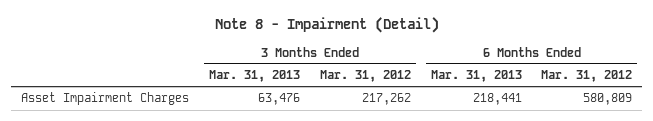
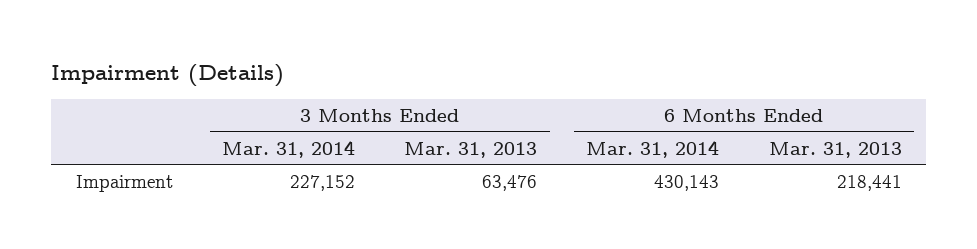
- Note 8 - Impairment (Detail)
+ Impairment (Details)
- | 3 Months Ended Mar. 31, 2013 | 3 Months Ended Mar. 31, 2012 | 6 Months Ended Mar. 31, 2013 | 6 Months Ended Mar. 31, 2012
+ | 3 Months Ended Mar. 31, 2014 | 3 Months Ended Mar. 31, 2013 | 6 Months Ended Mar. 31, 2014 | 6 Months Ended Mar. 31, 2013
- Asset Impairment Charges | 63,476 | 217,262 | 218,441 | 580,809
+ Impairment | 227,152 | 63,476 | 430,143 | 218,441

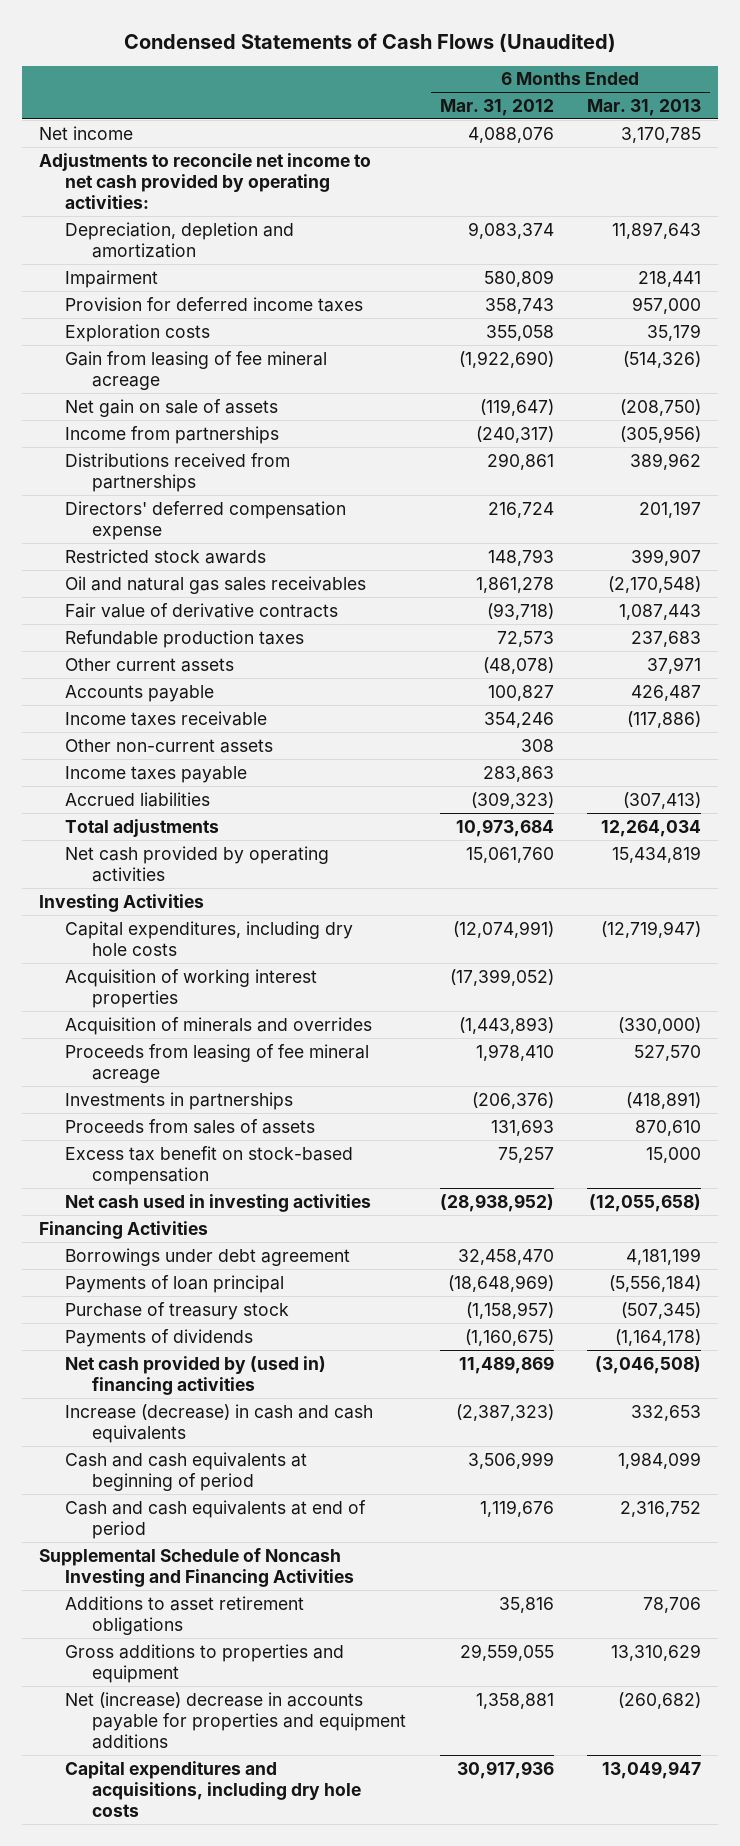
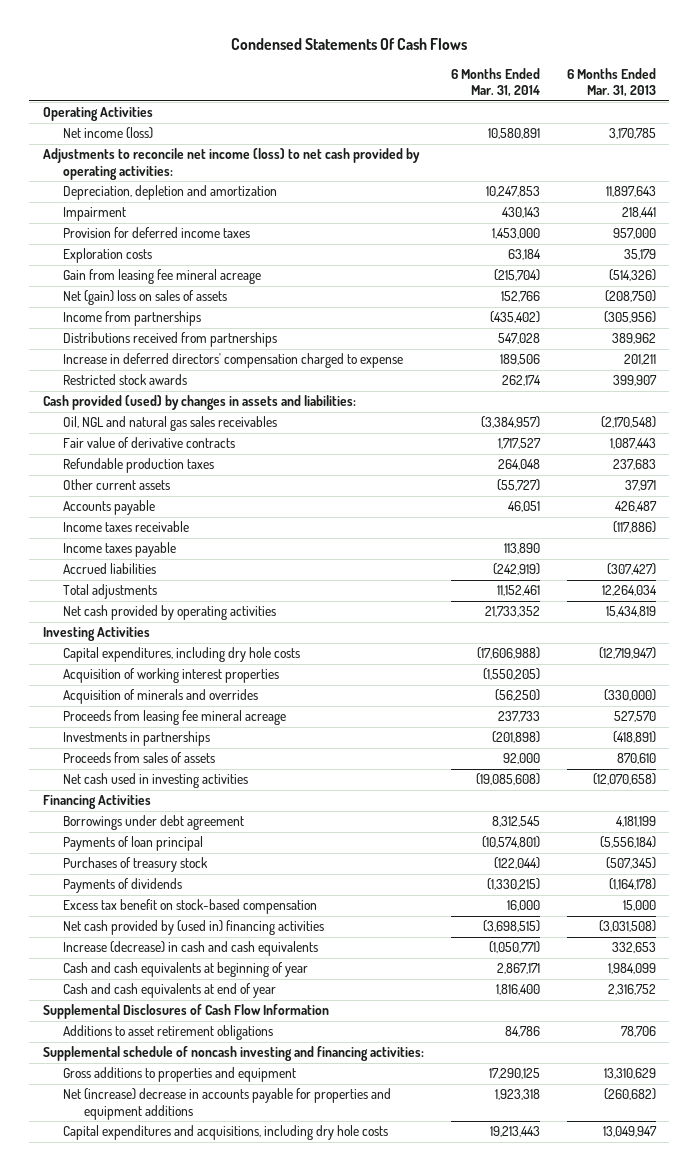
- Condensed Statements of Cash Flows (Unaudited)
+ Condensed Statements Of Cash Flows
- | 6 Months Ended Mar. 31, 2012 | 6 Months Ended Mar. 31, 2013
+ | 6 Months Ended Mar. 31, 2014 | 6 Months Ended Mar. 31, 2013
- Net income | 4,088,076 | 3,170,785
- Adjustments to reconcile net income to net cash provided by operating activities:
+ Operating Activities
+ Net income (loss) | 10,580,891 | 3,170,785
+ Adjustments to reconcile net income (loss) to net cash provided by operating activities:
- Gain from leasing of fee mineral acreage | (1,922,690) | (514,326)
- Net gain on sale of assets | (119,647) | (208,750)
+ Gain from leasing fee mineral acreage | (215,704) | (514,326)
+ Net (gain) loss on sales of assets | 152,766 | (208,750)
- Directors' deferred compensation expense | 216,724 | 201,197
+ Increase in deferred directors' compensation charged to expense | 189,506 | 201,211
- Oil and natural gas sales receivables | 1,861,278 | (2,170,548)
+ Cash provided (used) by changes in assets and liabilities:
+ Oil, NGL and natural gas sales receivables | (3,384,957) | (2,170,548)
- Other non-current assets | 308 |
- Accrued liabilities | (309,323) | (307,413)
+ Accrued liabilities | (242,919) | (307,427)
- Proceeds from leasing of fee mineral acreage | 1,978,410 | 527,570
+ Proceeds from leasing fee mineral acreage | 237,733 | 527,570
- Net cash used in investing activities | (28,938,952) | (12,055,658)
+ Net cash used in investing activities | (19,085,608) | (12,070,658)
- Purchase of treasury stock | (1,158,957) | (507,345)
+ Purchases of treasury stock | (122,044) | (507,345)
- Net cash provided by (used in) financing activities | 11,489,869 | (3,046,508)
moved down: Excess tax benefit on stock-based compensation | 16,000 | 15,000
+ Net cash provided by (used in) financing activities | (3,698,515) | (3,031,508)
- Cash and cash equivalents at beginning of period | 3,506,999 | 1,984,099
- Cash and cash equivalents at end of period | 1,119,676 | 2,316,752
- Supplemental Schedule of Noncash Investing and Financing Activities
+ Cash and cash equivalents at beginning of year | 2,867,171 | 1,984,099
+ Cash and cash equivalents at end of year | 1,816,400 | 2,316,752
+ Supplemental Disclosures of Cash Flow Information
+ Supplemental schedule of noncash investing and financing activities:

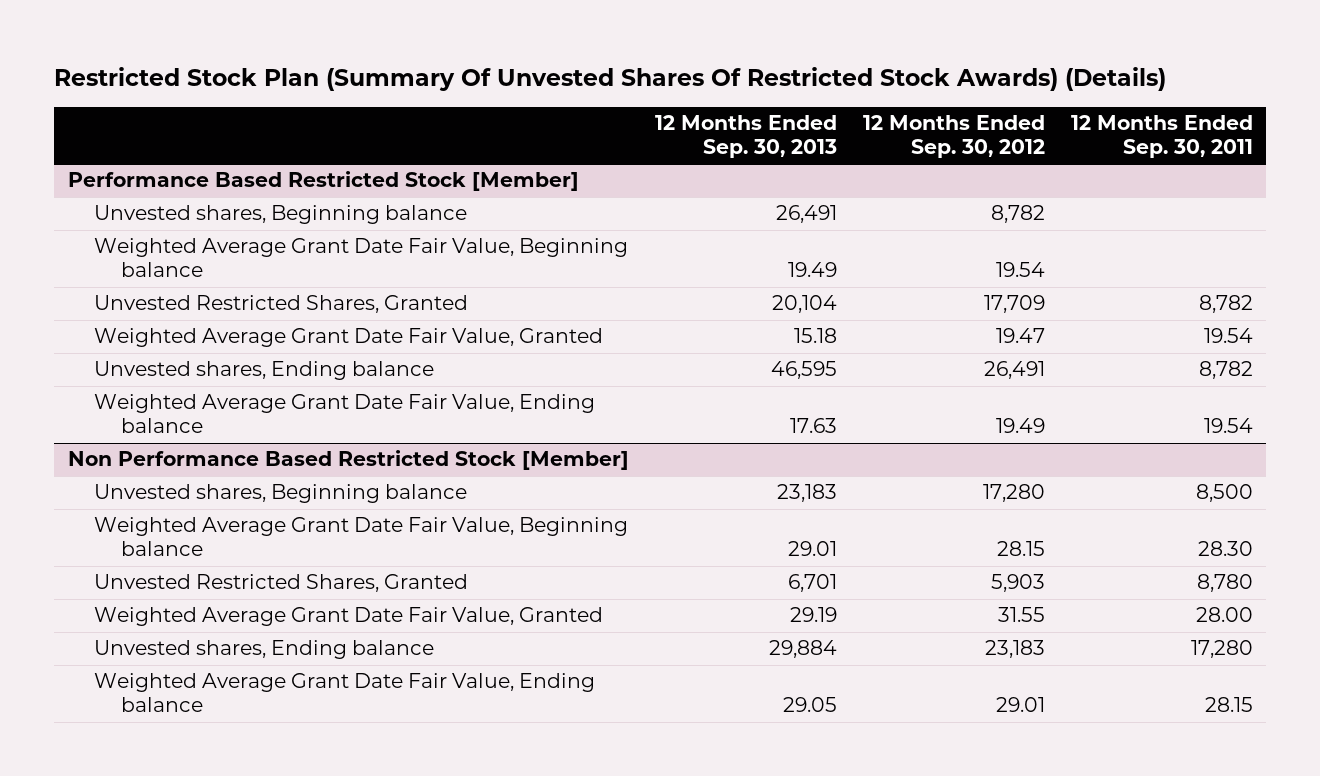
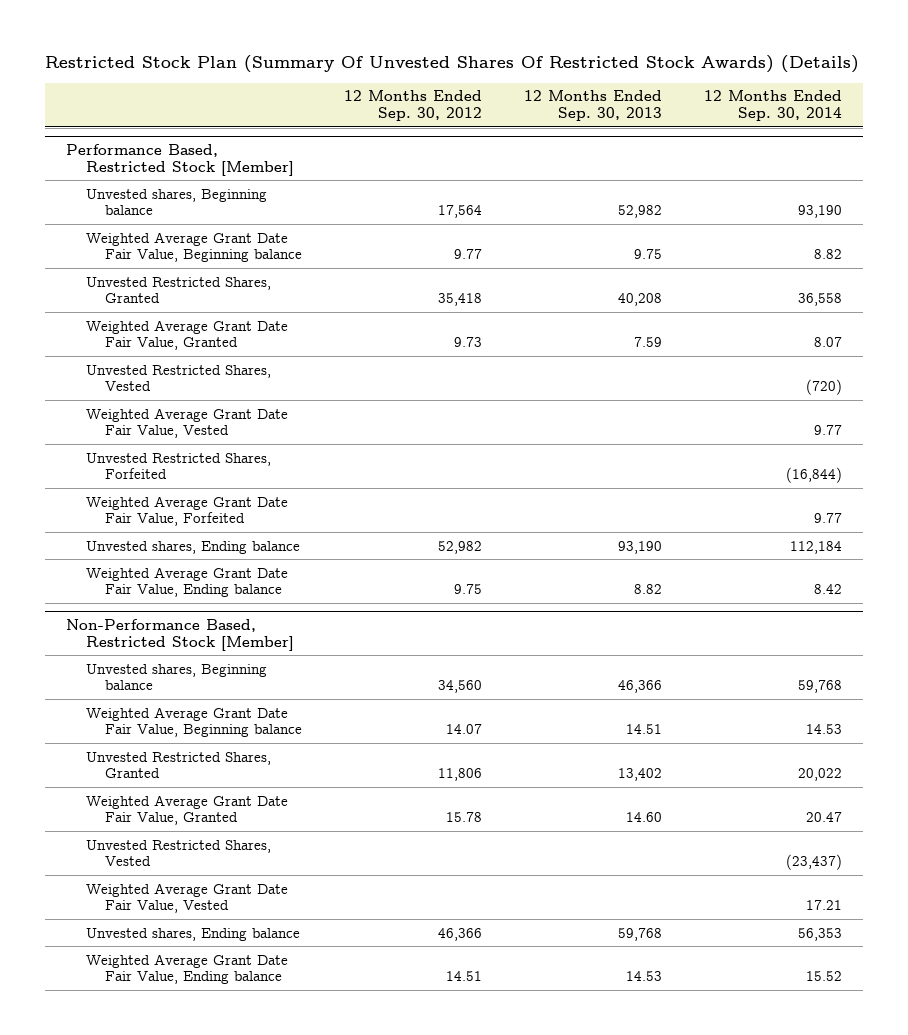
- | 12 Months Ended Sep. 30, 2013 | 12 Months Ended Sep. 30, 2012 | 12 Months Ended Sep. 30, 2011
+ | 12 Months Ended Sep. 30, 2012 | 12 Months Ended Sep. 30, 2013 | 12 Months Ended Sep. 30, 2014
- Performance Based Restricted Stock [Member]
- Unvested shares, Beginning balance | 26,491 | 8,782 |
- Weighted Average Grant Date Fair Value, Beginning balance | 19.49 | 19.54 |
- Unvested Restricted Shares, Granted | 20,104 | 17,709 | 8,782
- Weighted Average Grant Date Fair Value, Granted | 15.18 | 19.47 | 19.54
- Unvested shares, Ending balance | 46,595 | 26,491 | 8,782
- Weighted Average Grant Date Fair Value, Ending balance | 17.63 | 19.49 | 19.54
- Non Performance Based Restricted Stock [Member]
- Unvested shares, Beginning balance | 23,183 | 17,280 | 8,500
- Weighted Average Grant Date Fair Value, Beginning balance | 29.01 | 28.15 | 28.30
- Unvested Restricted Shares, Granted | 6,701 | 5,903 | 8,780
- Weighted Average Grant Date Fair Value, Granted | 29.19 | 31.55 | 28.00
- Unvested shares, Ending balance | 29,884 | 23,183 | 17,280
- Weighted Average Grant Date Fair Value, Ending balance | 29.05 | 29.01 | 28.15
+ Performance Based, Restricted Stock [Member]
+ Unvested shares, Beginning balance | 17,564 | 52,982 | 93,190
+ Weighted Average Grant Date Fair Value, Beginning balance | 9.77 | 9.75 | 8.82
+ Unvested Restricted Shares, Granted | 35,418 | 40,208 | 36,558
+ Weighted Average Grant Date Fair Value, Granted | 9.73 | 7.59 | 8.07
+ Unvested Restricted Shares, Vested | | | (720)
+ Weighted Average Grant Date Fair Value, Vested | | | 9.77
+ Unvested Restricted Shares, Forfeited | | | (16,844)
+ Weighted Average Grant Date Fair Value, Forfeited | | | 9.77
+ Unvested shares, Ending balance | 52,982 | 93,190 | 112,184
+ Weighted Average Grant Date Fair Value, Ending balance | 9.75 | 8.82 | 8.42
+ Non-Performance Based, Restricted Stock [Member]
+ Unvested shares, Beginning balance | 34,560 | 46,366 | 59,768
+ Weighted Average Grant Date Fair Value, Beginning balance | 14.07 | 14.51 | 14.53
+ Unvested Restricted Shares, Granted | 11,806 | 13,402 | 20,022
+ Weighted Average Grant Date Fair Value, Granted | 15.78 | 14.60 | 20.47
+ Unvested Restricted Shares, Vested | | | (23,437)
+ Weighted Average Grant Date Fair Value, Vested | | | 17.21
+ Unvested shares, Ending balance | 46,366 | 59,768 | 56,353
+ Weighted Average Grant Date Fair Value, Ending balance | 14.51 | 14.53 | 15.52

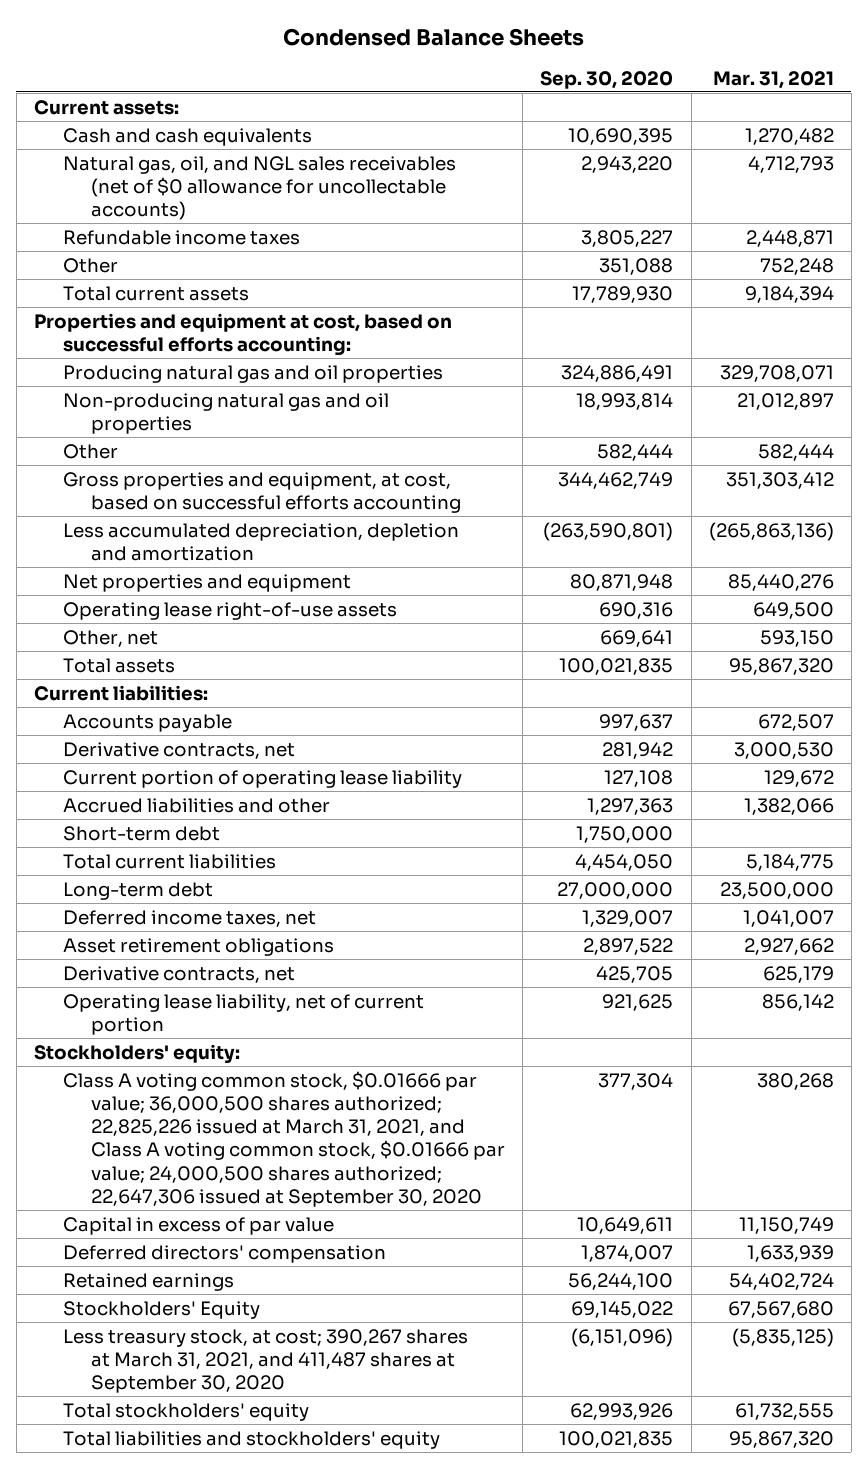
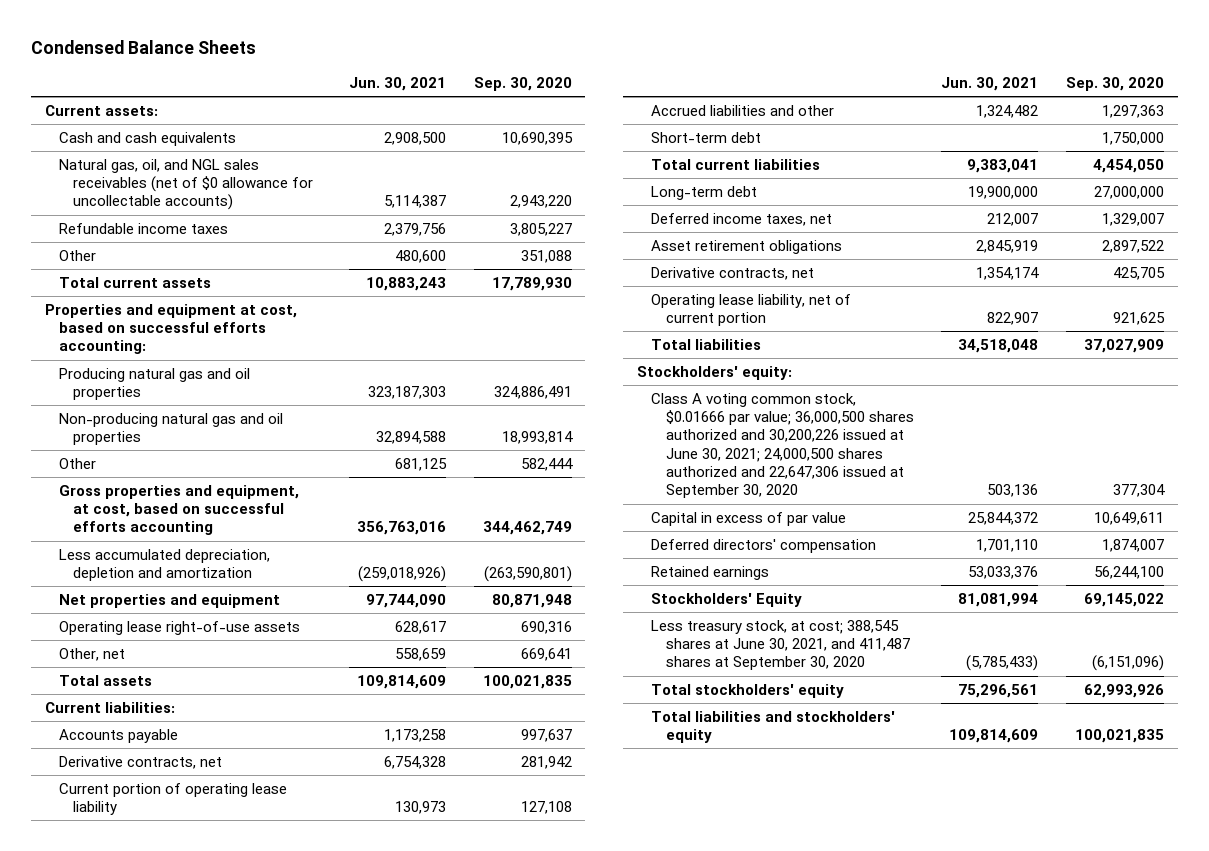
- | Sep. 30, 2020 | Mar. 31, 2021
+ | Jun. 30, 2021 | Sep. 30, 2020
+ Total liabilities | 34,518,048 | 37,027,909
- Class A voting common stock, $0.01666 par value; 36,000,500 shares authorized; 22,825,226 issued at March 31, 2021, and Class A voting common stock, $0.01666 par value; 24,000,500 shares authorized; 22,647,306 issued at September 30, 2020 | 377,304 | 380,268
+ Class A voting common stock, $0.01666 par value; 36,000,500 shares authorized and 30,200,226 issued at June 30, 2021; 24,000,500 shares authorized and 22,647,306 issued at September 30, 2020 | 503,136 | 377,304
- Less treasury stock, at cost; 390,267 shares at March 31, 2021, and 411,487 shares at September 30, 2020 | (6,151,096) | (5,835,125)
+ Less treasury stock, at cost; 388,545 shares at June 30, 2021, and 411,487 shares at September 30, 2020 | (5,785,433) | (6,151,096)

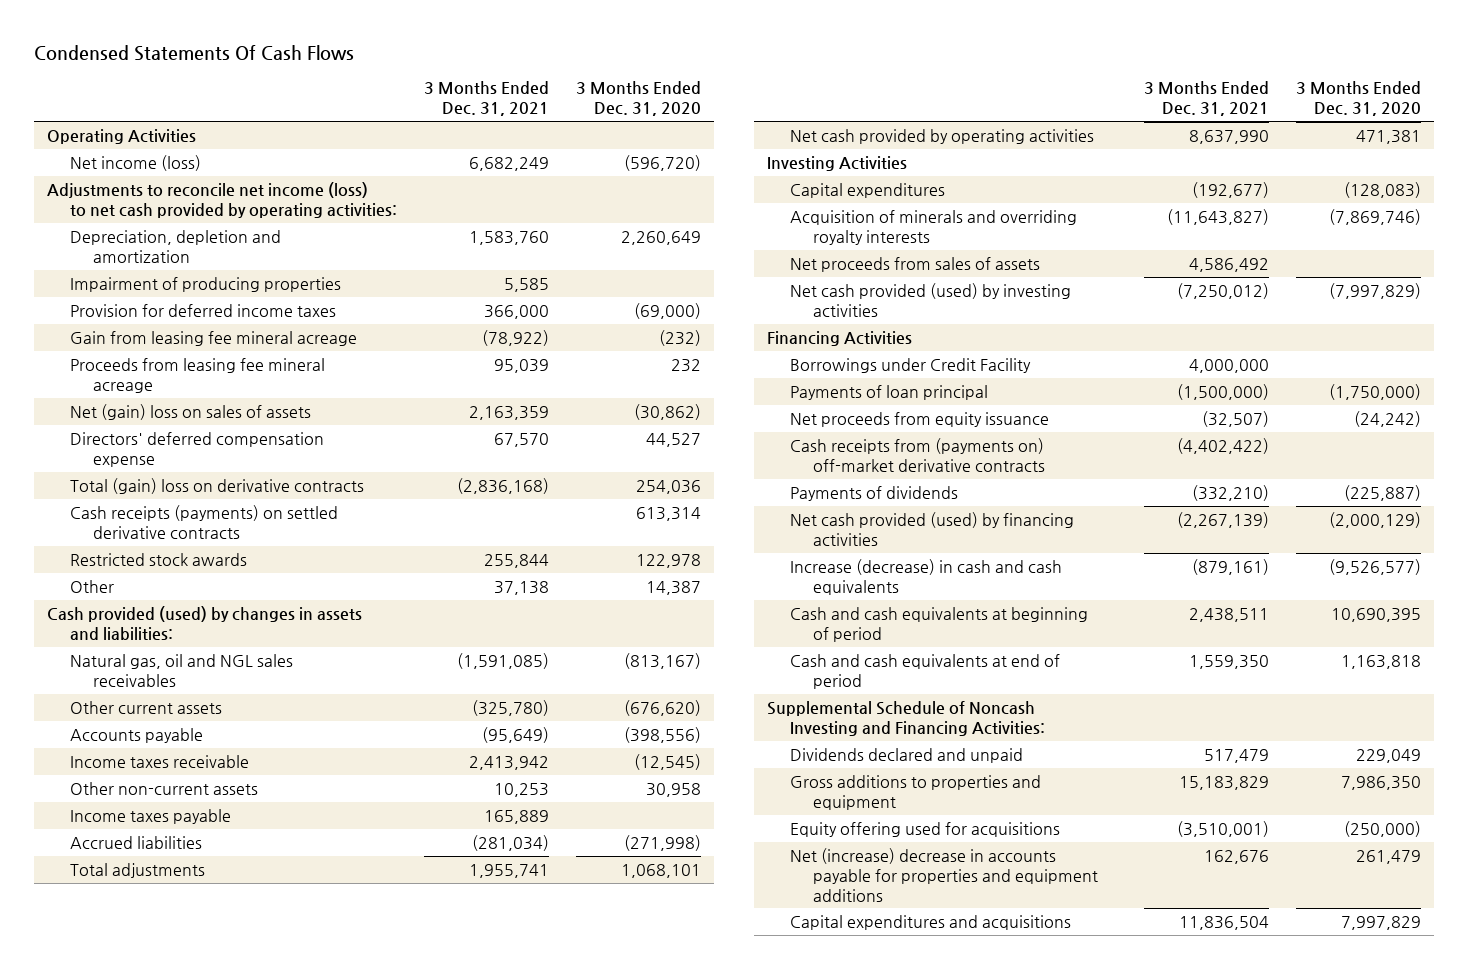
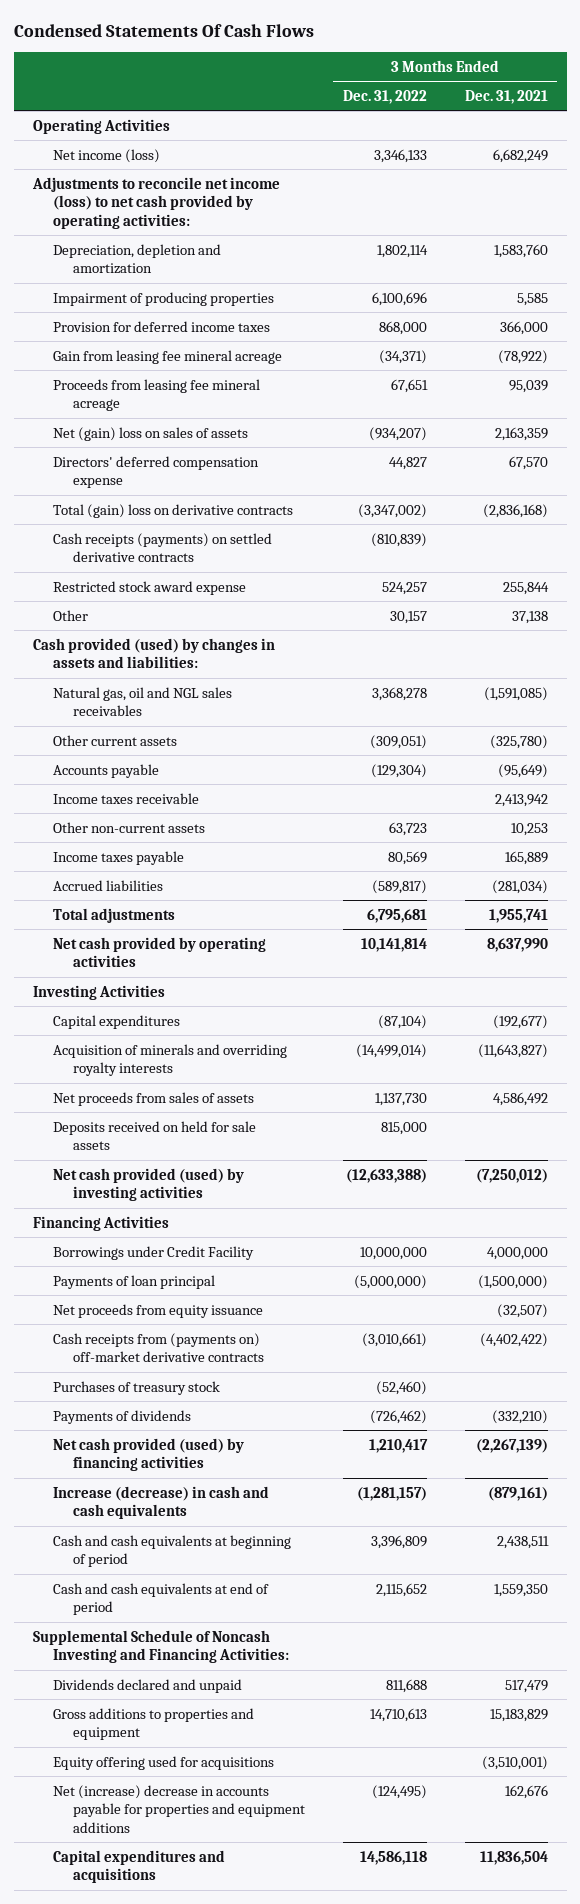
- | 3 Months Ended Dec. 31, 2021 | 3 Months Ended Dec. 31, 2020
+ | 3 Months Ended Dec. 31, 2022 | 3 Months Ended Dec. 31, 2021
- Restricted stock awards | 255,844 | 122,978
+ Restricted stock award expense | 524,257 | 255,844
+ Deposits received on held for sale assets | 815,000 |
+ Purchases of treasury stock | (52,460) |

